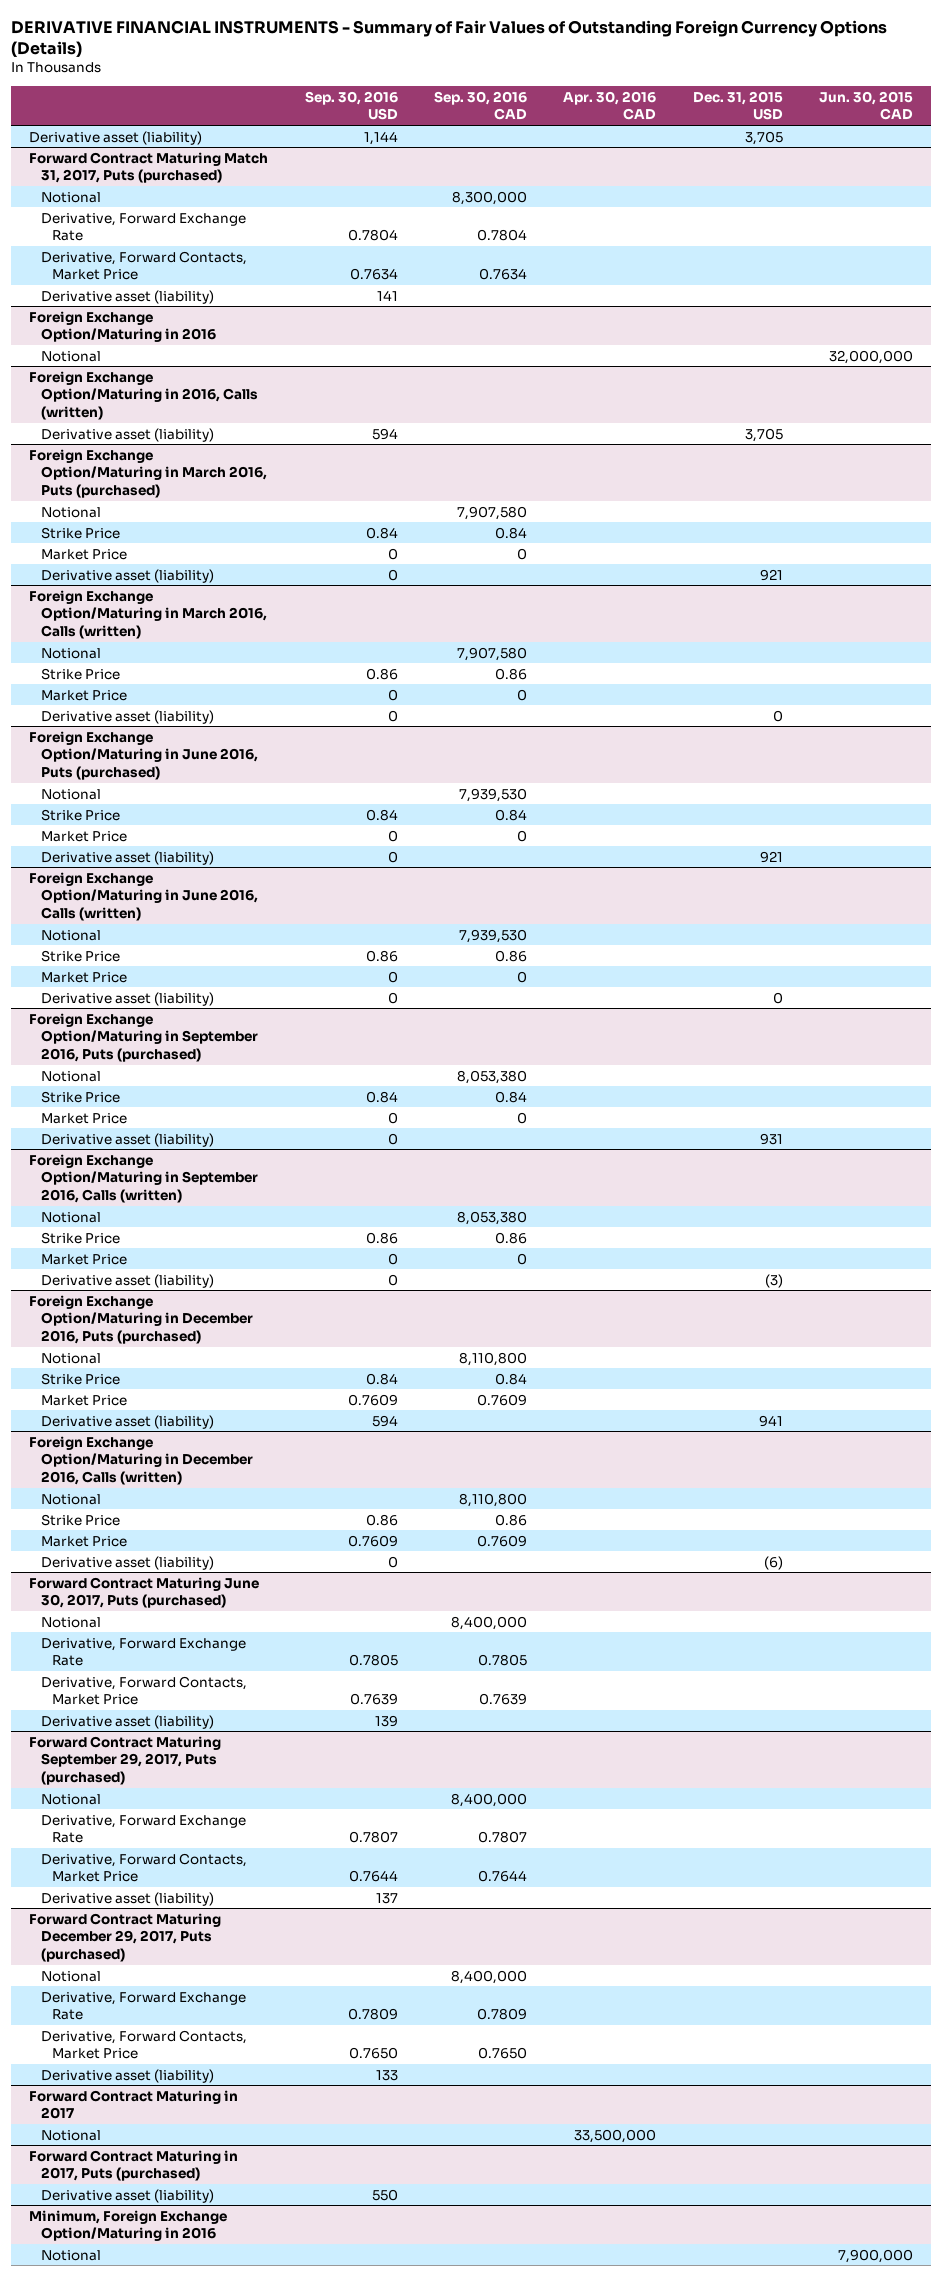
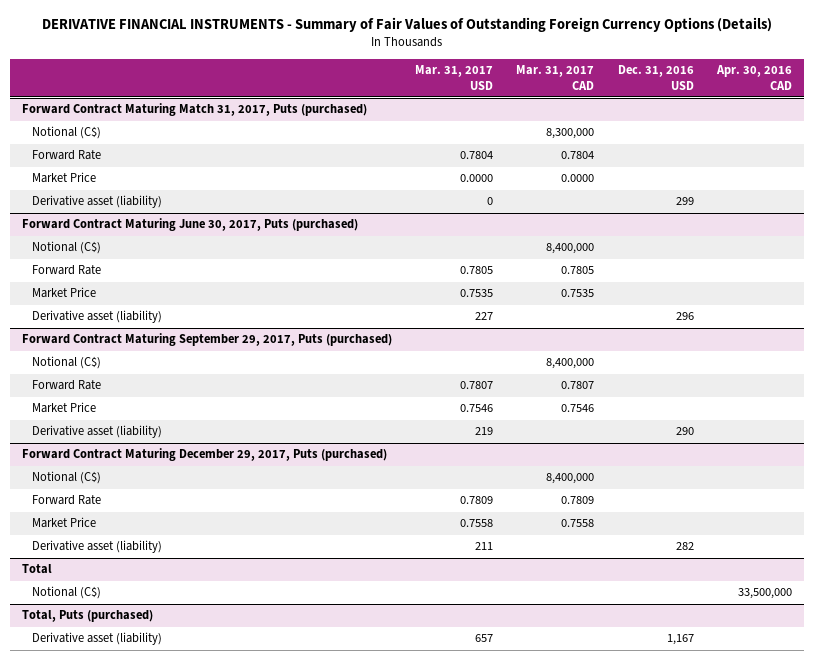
- | Sep. 30, 2016 USD | Sep. 30, 2016 CAD | Apr. 30, 2016 CAD | Dec. 31, 2015 USD | Jun. 30, 2015 CAD
+ | Mar. 31, 2017 USD | Mar. 31, 2017 CAD | Dec. 31, 2016 USD | Apr. 30, 2016 CAD
- Derivative asset (liability) | 1,144 | | | 3,705 |
@ Forward Contract Maturing Match 31, 2017, Puts (purchased)
- Notional | | 8,300,000 | | |
- Derivative, Forward Exchange Rate | 0.7804 | 0.7804 | | |
- Derivative, Forward Contacts, Market Price | 0.7634 | 0.7634 | | |
+ Notional (C$) | | 8,300,000 | |
+ Forward Rate | 0.7804 | 0.7804 | |
+ Market Price | 0.0000 | 0.0000 | |
- Foreign Exchange Option/Maturing in 2016
- Notional | | | | | 32,000,000
- Foreign Exchange Option/Maturing in 2016, Calls (written)
- Derivative asset (liability) | 594 | | | 3,705 |
- Foreign Exchange Option/Maturing in March 2016, Puts (purchased)
- Notional | | 7,907,580 | | |
- Strike Price | 0.84 | 0.84 | | |
- Market Price | 0 | 0 | | |
- Derivative asset (liability) | 0 | | | 921 |
- Foreign Exchange Option/Maturing in March 2016, Calls (written)
- Notional | | 7,907,580 | | |
- Strike Price | 0.86 | 0.86 | | |
- Market Price | 0 | 0 | | |
- Derivative asset (liability) | 0 | | | 0 |
- Foreign Exchange Option/Maturing in June 2016, Puts (purchased)
- Notional | | 7,939,530 | | |
- Strike Price | 0.84 | 0.84 | | |
- Market Price | 0 | 0 | | |
- Derivative asset (liability) | 0 | | | 921 |
- Foreign Exchange Option/Maturing in June 2016, Calls (written)
- Notional | | 7,939,530 | | |
- Strike Price | 0.86 | 0.86 | | |
- Market Price | 0 | 0 | | |
- Derivative asset (liability) | 0 | | | 0 |
- Foreign Exchange Option/Maturing in September 2016, Puts (purchased)
- Notional | | 8,053,380 | | |
- Strike Price | 0.84 | 0.84 | | |
- Market Price | 0 | 0 | | |
- Derivative asset (liability) | 0 | | | 931 |
- Foreign Exchange Option/Maturing in September 2016, Calls (written)
- Notional | | 8,053,380 | | |
- Strike Price | 0.86 | 0.86 | | |
- Market Price | 0 | 0 | | |
- Derivative asset (liability) | 0 | | | (3) |
- Foreign Exchange Option/Maturing in December 2016, Puts (purchased)
- Notional | | 8,110,800 | | |
- Strike Price | 0.84 | 0.84 | | |
- Market Price | 0.7609 | 0.7609 | | |
- Derivative asset (liability) | 594 | | | 941 |
- Foreign Exchange Option/Maturing in December 2016, Calls (written)
- Notional | | 8,110,800 | | |
- Strike Price | 0.86 | 0.86 | | |
- Market Price | 0.7609 | 0.7609 | | |
- Derivative asset (liability) | 0 | | | (6) |
@ Forward Contract Maturing June 30, 2017, Puts (purchased)
- Notional | | 8,400,000 | | |
- Derivative, Forward Exchange Rate | 0.7805 | 0.7805 | | |
- Derivative, Forward Contacts, Market Price | 0.7639 | 0.7639 | | |
+ Notional (C$) | | 8,400,000 | |
+ Forward Rate | 0.7805 | 0.7805 | |
+ Market Price | 0.7535 | 0.7535 | |
@ Forward Contract Maturing September 29, 2017, Puts (purchased)
- Notional | | 8,400,000 | | |
- Derivative, Forward Exchange Rate | 0.7807 | 0.7807 | | |
- Derivative, Forward Contacts, Market Price | 0.7644 | 0.7644 | | |
+ Notional (C$) | | 8,400,000 | |
+ Forward Rate | 0.7807 | 0.7807 | |
+ Market Price | 0.7546 | 0.7546 | |
@ Forward Contract Maturing December 29, 2017, Puts (purchased)
- Notional | | 8,400,000 | | |
- Derivative, Forward Exchange Rate | 0.7809 | 0.7809 | | |
- Derivative, Forward Contacts, Market Price | 0.7650 | 0.7650 | | |
+ Notional (C$) | | 8,400,000 | |
+ Forward Rate | 0.7809 | 0.7809 | |
+ Market Price | 0.7558 | 0.7558 | |
- Forward Contract Maturing in 2017
- Notional | | | 33,500,000 | |
- Forward Contract Maturing in 2017, Puts (purchased)
- Derivative asset (liability) | 550 | | | |
- Minimum, Foreign Exchange Option/Maturing in 2016
- Notional | | | | | 7,900,000
+ Total
+ Notional (C$) | | | | 33,500,000
+ Total, Puts (purchased)
+ Derivative asset (liability) | 657 | | 1,167 |

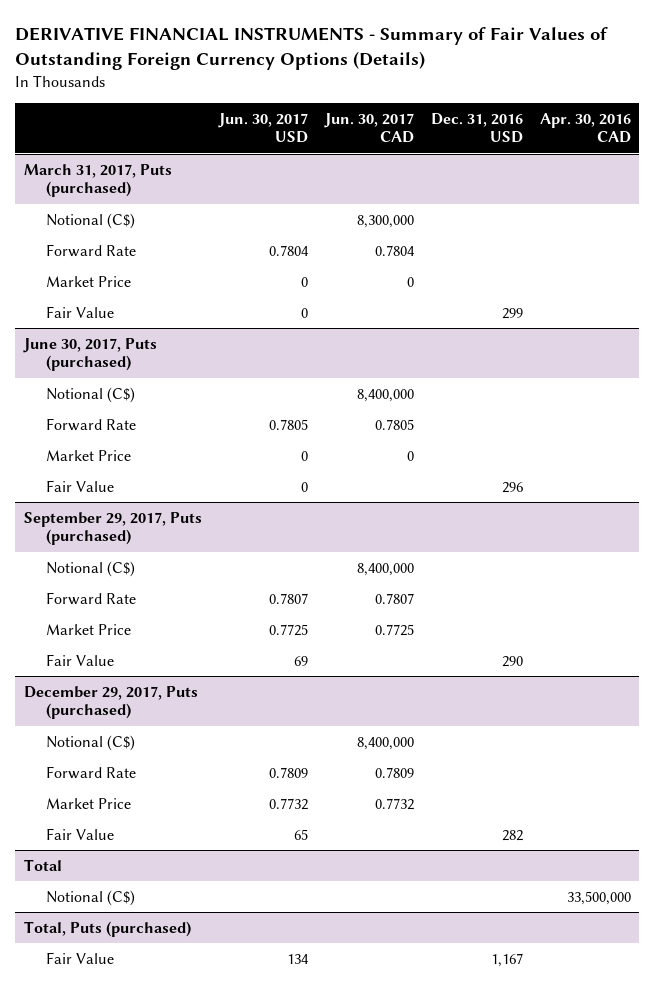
- | Mar. 31, 2017 USD | Mar. 31, 2017 CAD | Dec. 31, 2016 USD | Apr. 30, 2016 CAD
+ | Jun. 30, 2017 USD | Jun. 30, 2017 CAD | Dec. 31, 2016 USD | Apr. 30, 2016 CAD
- Forward Contract Maturing Match 31, 2017, Puts (purchased)
- Notional (C$) | | 8,300,000 | |
- Forward Rate | 0.7804 | 0.7804 | |
- Market Price | 0.0000 | 0.0000 | |
- Derivative asset (liability) | 0 | | 299 |
- Forward Contract Maturing June 30, 2017, Puts (purchased)
+ March 31, 2017, Puts (purchased)
+ Notional (C$) | | 8,300,000 | |
+ Forward Rate | 0.7804 | 0.7804 | |
+ Market Price | 0 | 0 | |
+ Fair Value | 0 | | 299 |
+ June 30, 2017, Puts (purchased)
- Derivative asset (liability) | 227 | | 296 |
- Forward Contract Maturing September 29, 2017, Puts (purchased)
+ Fair Value | 0 | | 296 |
+ September 29, 2017, Puts (purchased)
- Derivative asset (liability) | 219 | | 290 |
- Forward Contract Maturing December 29, 2017, Puts (purchased)
+ Fair Value | 69 | | 290 |
+ December 29, 2017, Puts (purchased)
- Derivative asset (liability) | 211 | | 282 |
+ Fair Value | 65 | | 282 |
@ Total, Puts (purchased)
- Derivative asset (liability) | 657 | | 1,167 |
+ Fair Value | 134 | | 1,167 |

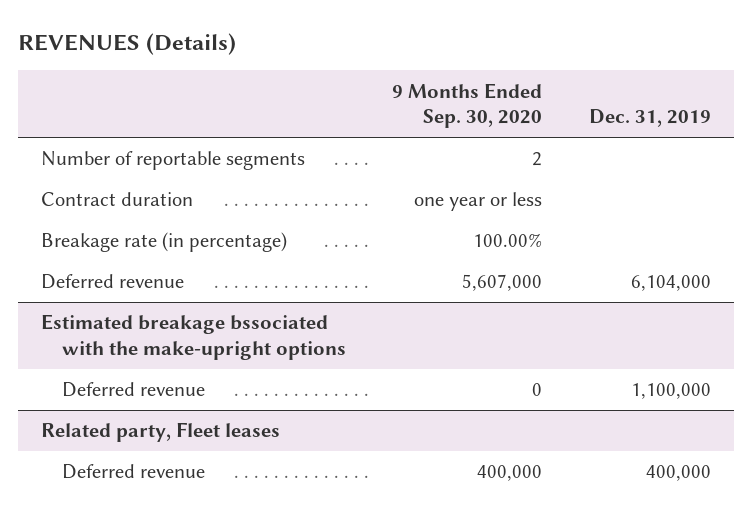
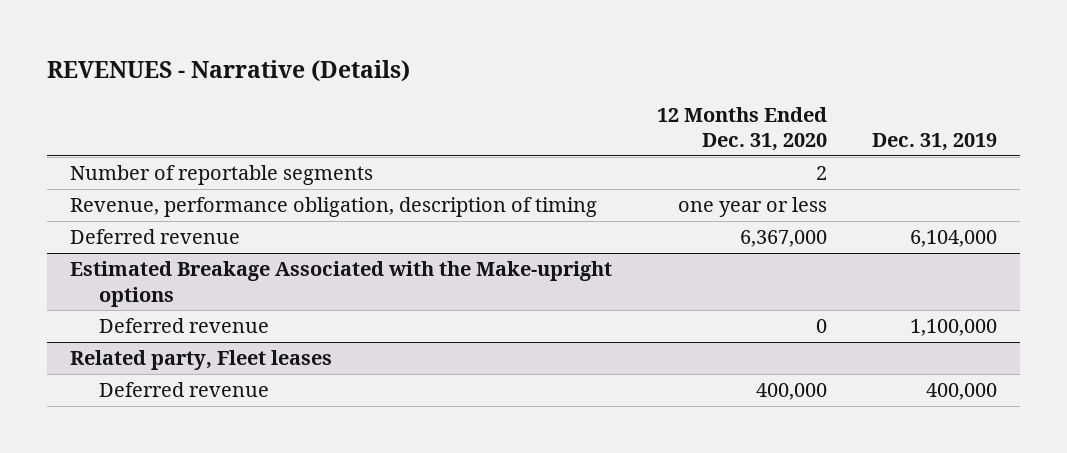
- REVENUES (Details)
+ REVENUES - Narrative (Details)
- | 9 Months Ended Sep. 30, 2020 | Dec. 31, 2019
+ | 12 Months Ended Dec. 31, 2020 | Dec. 31, 2019
- Contract duration | one year or less |
- Breakage rate (in percentage) | 100.00% |
+ Revenue, performance obligation, description of timing | one year or less |
- Estimated breakage bssociated with the make-upright options
+ Estimated Breakage Associated with the Make-upright options

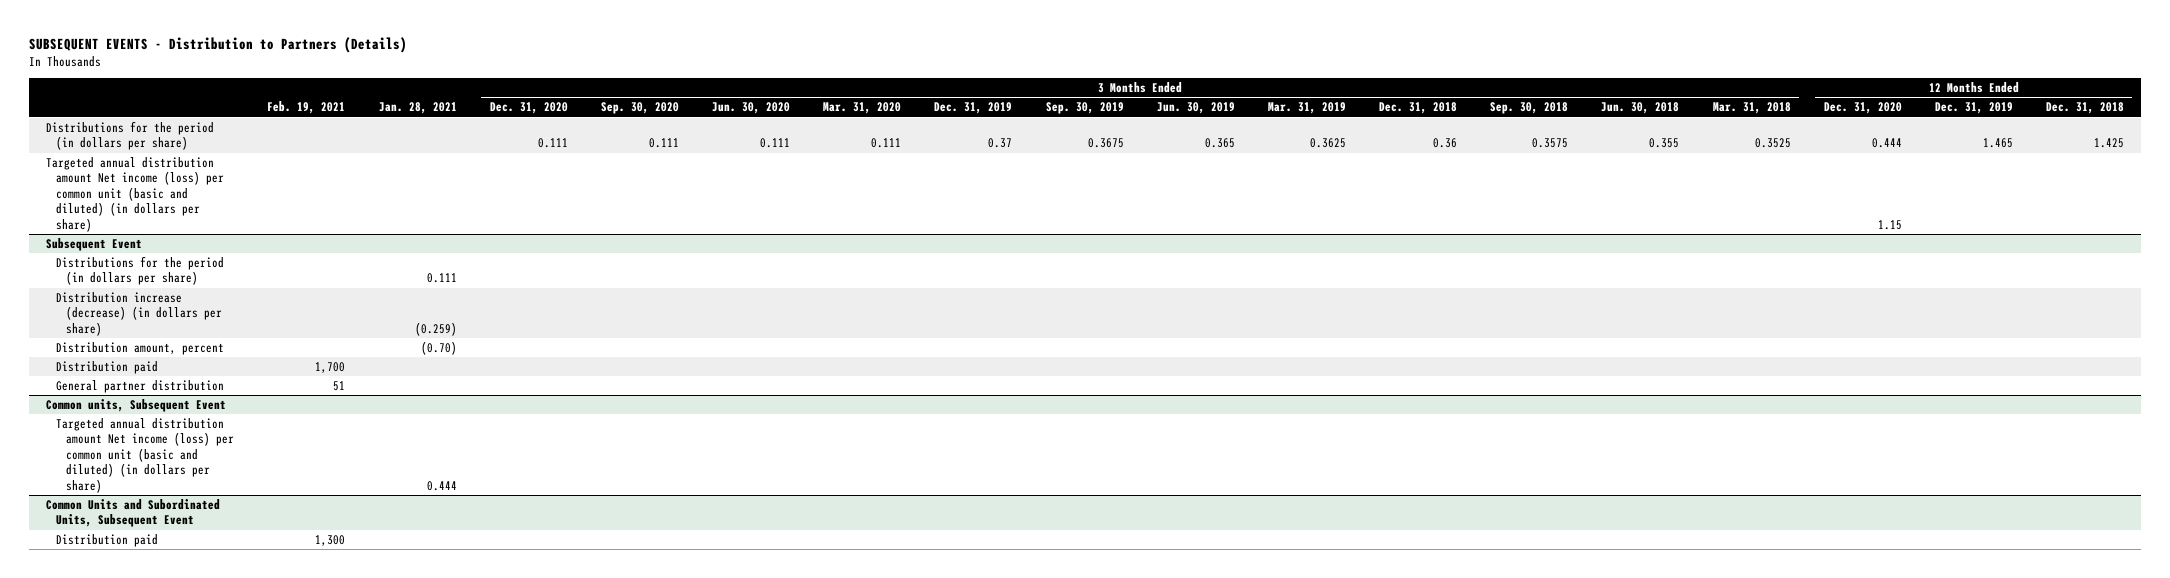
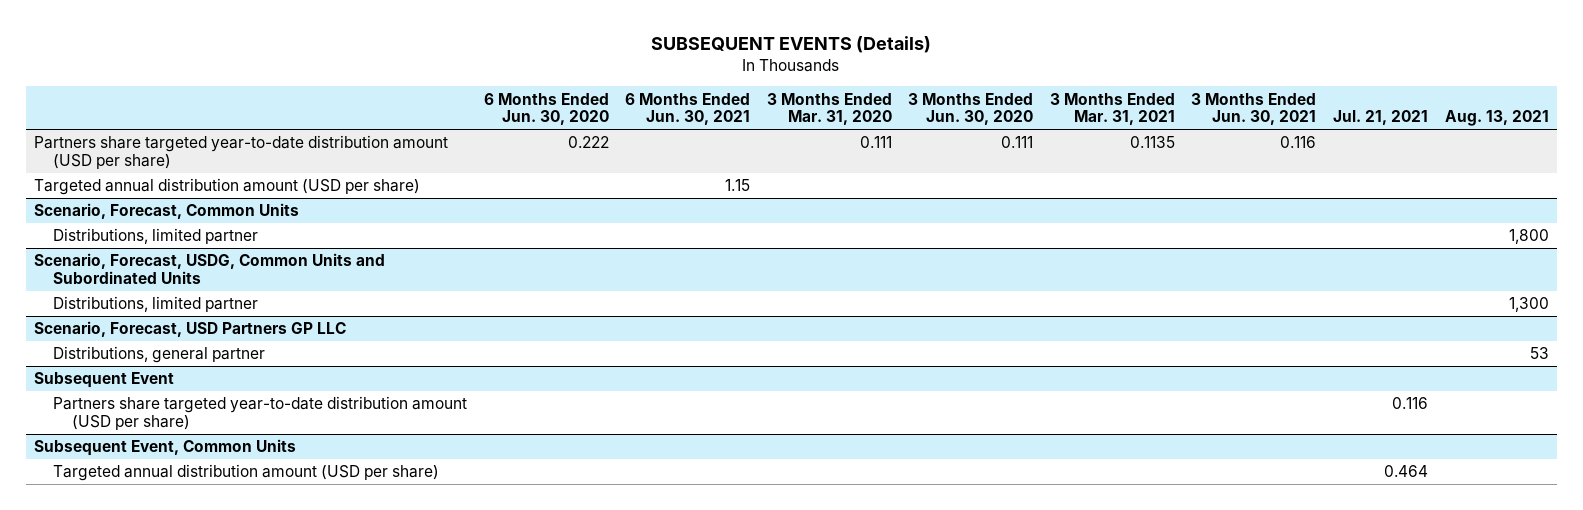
- SUBSEQUENT EVENTS - Distribution to Partners (Details)
+ SUBSEQUENT EVENTS (Details)
- | Feb. 19, 2021 | Jan. 28, 2021 | 3 Months Ended Dec. 31, 2020 | 3 Months Ended Sep. 30, 2020 | 3 Months Ended Jun. 30, 2020 | 3 Months Ended Mar. 31, 2020 | 3 Months Ended Dec. 31, 2019 | 3 Months Ended Sep. 30, 2019 | 3 Months Ended Jun. 30, 2019 | 3 Months Ended Mar. 31, 2019 | 3 Months Ended Dec. 31, 2018 | 3 Months Ended Sep. 30, 2018 | 3 Months Ended Jun. 30, 2018 | 3 Months Ended Mar. 31, 2018 | 12 Months Ended Dec. 31, 2020 | 12 Months Ended Dec. 31, 2019 | 12 Months Ended Dec. 31, 2018
+ | 6 Months Ended Jun. 30, 2020 | 6 Months Ended Jun. 30, 2021 | 3 Months Ended Mar. 31, 2020 | 3 Months Ended Jun. 30, 2020 | 3 Months Ended Mar. 31, 2021 | 3 Months Ended Jun. 30, 2021 | Jul. 21, 2021 | Aug. 13, 2021
- Distributions for the period (in dollars per share) | | | 0.111 | 0.111 | 0.111 | 0.111 | 0.37 | 0.3675 | 0.365 | 0.3625 | 0.36 | 0.3575 | 0.355 | 0.3525 | 0.444 | 1.465 | 1.425
- Targeted annual distribution amount Net income (loss) per common unit (basic and diluted) (in dollars per share) | | | | | | | | | | | | | | | 1.15 | |
+ Partners share targeted year-to-date distribution amount (USD per share) | 0.222 | | 0.111 | 0.111 | 0.1135 | 0.116 | |
+ Targeted annual distribution amount (USD per share) | | 1.15 | | | | | |
+ Scenario, Forecast, Common Units
+ Distributions, limited partner | | | | | | | | 1,800
+ Scenario, Forecast, USDG, Common Units and Subordinated Units
+ Distributions, limited partner | | | | | | | | 1,300
+ Scenario, Forecast, USD Partners GP LLC
+ Distributions, general partner | | | | | | | | 53
@ Subsequent Event
- Distributions for the period (in dollars per share) | | 0.111 | | | | | | | | | | | | | | |
- Distribution increase (decrease) (in dollars per share) | | (0.259) | | | | | | | | | | | | | | |
- Distribution amount, percent | | (0.70) | | | | | | | | | | | | | | |
- Distribution paid | 1,700 | | | | | | | | | | | | | | | |
- General partner distribution | 51 | | | | | | | | | | | | | | | |
- Common units, Subsequent Event
- Targeted annual distribution amount Net income (loss) per common unit (basic and diluted) (in dollars per share) | | 0.444 | | | | | | | | | | | | | | |
- Common Units and Subordinated Units, Subsequent Event
- Distribution paid | 1,300 | | | | | | | | | | | | | | | |
@ Subsequent Event
+ Partners share targeted year-to-date distribution amount (USD per share) | | | | | | | 0.116 |
+ Subsequent Event, Common Units
+ Targeted annual distribution amount (USD per share) | | | | | | | 0.464 |

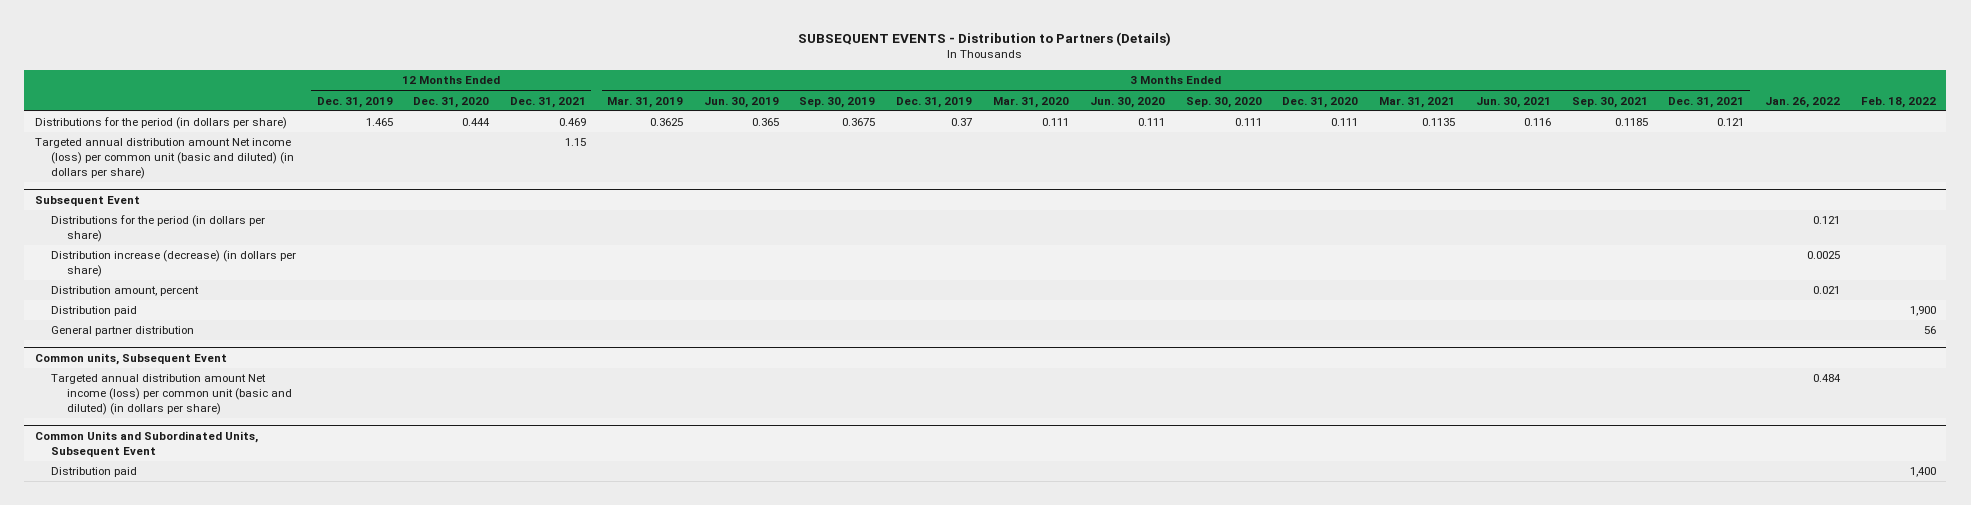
- SUBSEQUENT EVENTS (Details)
+ SUBSEQUENT EVENTS - Distribution to Partners (Details)
- | 6 Months Ended Jun. 30, 2020 | 6 Months Ended Jun. 30, 2021 | 3 Months Ended Mar. 31, 2020 | 3 Months Ended Jun. 30, 2020 | 3 Months Ended Mar. 31, 2021 | 3 Months Ended Jun. 30, 2021 | Jul. 21, 2021 | Aug. 13, 2021
+ | 12 Months Ended Dec. 31, 2019 | 12 Months Ended Dec. 31, 2020 | 12 Months Ended Dec. 31, 2021 | 3 Months Ended Mar. 31, 2019 | 3 Months Ended Jun. 30, 2019 | 3 Months Ended Sep. 30, 2019 | 3 Months Ended Dec. 31, 2019 | 3 Months Ended Mar. 31, 2020 | 3 Months Ended Jun. 30, 2020 | 3 Months Ended Sep. 30, 2020 | 3 Months Ended Dec. 31, 2020 | 3 Months Ended Mar. 31, 2021 | 3 Months Ended Jun. 30, 2021 | 3 Months Ended Sep. 30, 2021 | 3 Months Ended Dec. 31, 2021 | Jan. 26, 2022 | Feb. 18, 2022
- Partners share targeted year-to-date distribution amount (USD per share) | 0.222 | | 0.111 | 0.111 | 0.1135 | 0.116 | |
- Targeted annual distribution amount (USD per share) | | 1.15 | | | | | |
- Scenario, Forecast, Common Units
- Distributions, limited partner | | | | | | | | 1,800
- Scenario, Forecast, USDG, Common Units and Subordinated Units
- Distributions, limited partner | | | | | | | | 1,300
- Scenario, Forecast, USD Partners GP LLC
- Distributions, general partner | | | | | | | | 53
+ Distributions for the period (in dollars per share) | 1.465 | 0.444 | 0.469 | 0.3625 | 0.365 | 0.3675 | 0.37 | 0.111 | 0.111 | 0.111 | 0.111 | 0.1135 | 0.116 | 0.1185 | 0.121 | |
+ Targeted annual distribution amount Net income (loss) per common unit (basic and diluted) (in dollars per share) | | | 1.15 | | | | | | | | | | | | | |
@ Subsequent Event
- Partners share targeted year-to-date distribution amount (USD per share) | | | | | | | 0.116 |
- Subsequent Event, Common Units
- Targeted annual distribution amount (USD per share) | | | | | | | 0.464 |
@ Subsequent Event
+ Distributions for the period (in dollars per share) | | | | | | | | | | | | | | | | 0.121 |
+ Distribution increase (decrease) (in dollars per share) | | | | | | | | | | | | | | | | 0.0025 |
+ Distribution amount, percent | | | | | | | | | | | | | | | | 0.021 |
+ Distribution paid | | | | | | | | | | | | | | | | | 1,900
+ General partner distribution | | | | | | | | | | | | | | | | | 56
+ Common units, Subsequent Event
+ Targeted annual distribution amount Net income (loss) per common unit (basic and diluted) (in dollars per share) | | | | | | | | | | | | | | | | 0.484 |
+ Common Units and Subordinated Units, Subsequent Event
+ Distribution paid | | | | | | | | | | | | | | | | | 1,400

